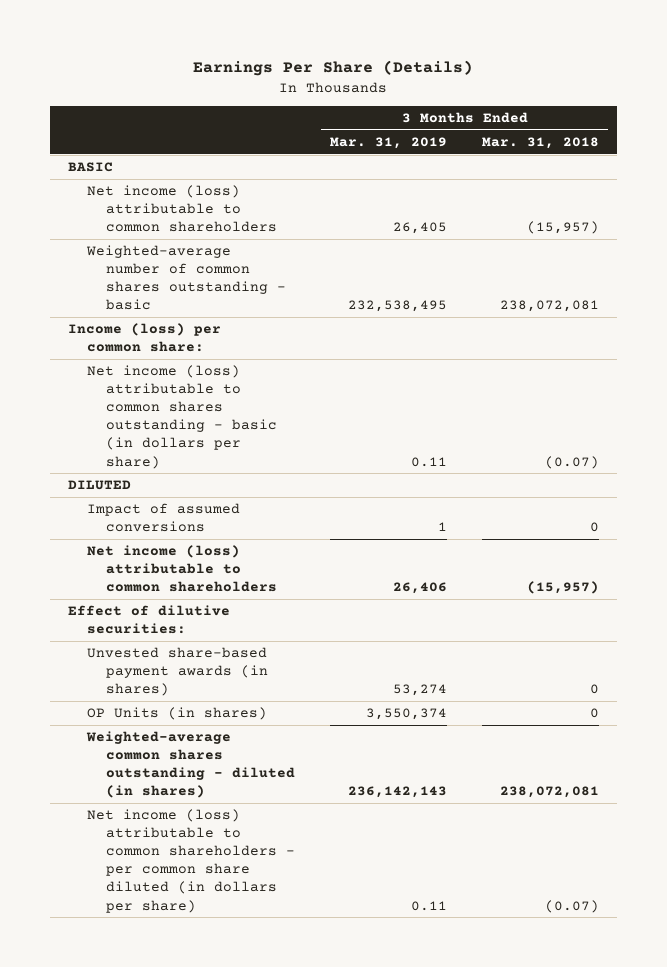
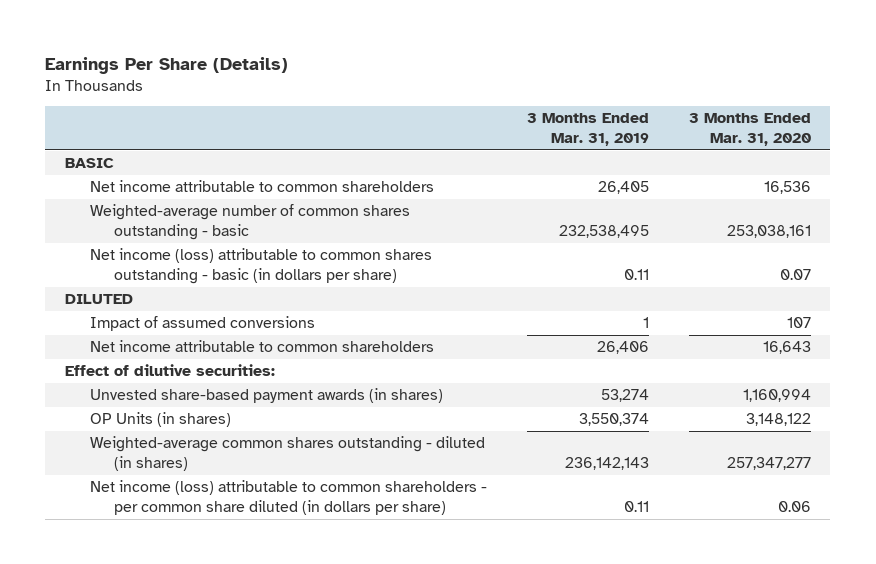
- | 3 Months Ended Mar. 31, 2019 | 3 Months Ended Mar. 31, 2018
+ | 3 Months Ended Mar. 31, 2019 | 3 Months Ended Mar. 31, 2020
- Net income (loss) attributable to common shareholders | 26,405 | (15,957)
+ Net income attributable to common shareholders | 26,405 | 16,536
- Income (loss) per common share:
- Net income (loss) attributable to common shareholders | 26,406 | (15,957)
+ Net income attributable to common shareholders | 26,406 | 16,643

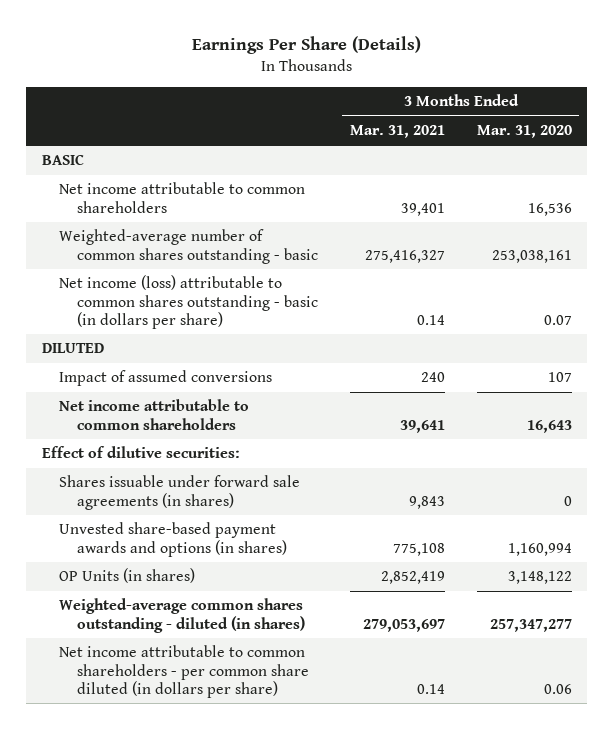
- | 3 Months Ended Mar. 31, 2019 | 3 Months Ended Mar. 31, 2020
+ | 3 Months Ended Mar. 31, 2021 | 3 Months Ended Mar. 31, 2020
- Unvested share-based payment awards (in shares) | 53,274 | 1,160,994
+ Shares issuable under forward sale agreements (in shares) | 9,843 | 0
+ Unvested share-based payment awards and options (in shares) | 775,108 | 1,160,994
- Net income (loss) attributable to common shareholders - per common share diluted (in dollars per share) | 0.11 | 0.06
+ Net income attributable to common shareholders - per common share diluted (in dollars per share) | 0.14 | 0.06

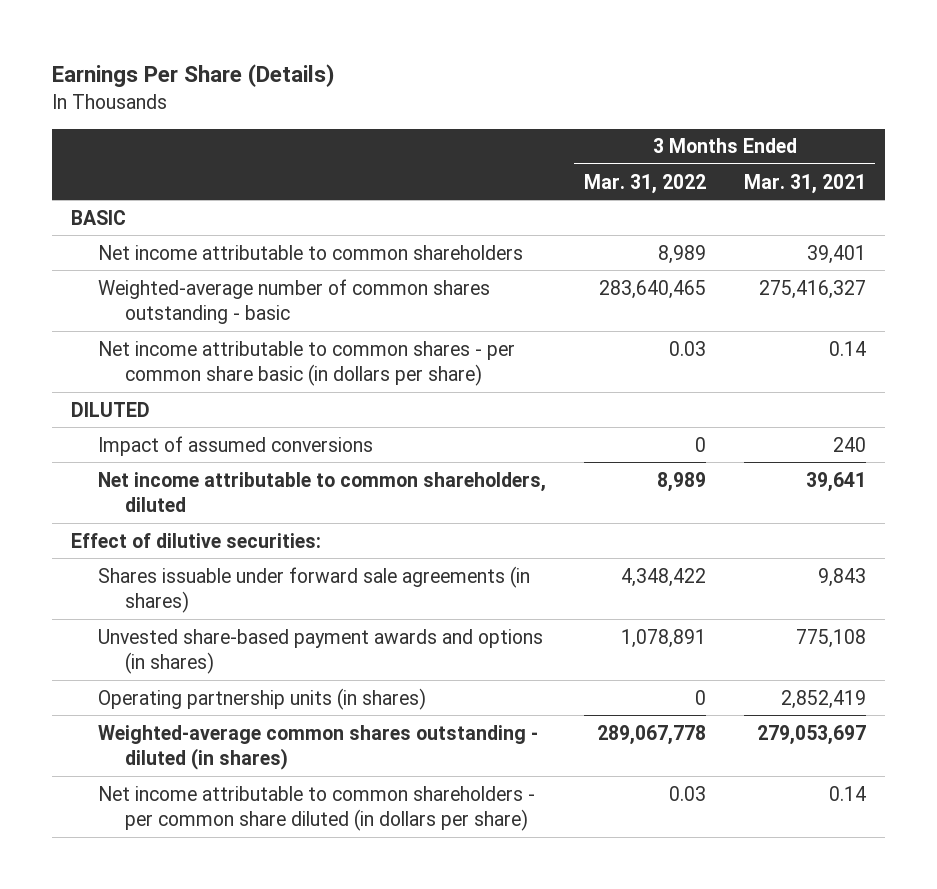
- | 3 Months Ended Mar. 31, 2021 | 3 Months Ended Mar. 31, 2020
+ | 3 Months Ended Mar. 31, 2022 | 3 Months Ended Mar. 31, 2021
- Net income (loss) attributable to common shares outstanding - basic (in dollars per share) | 0.14 | 0.07
+ Net income attributable to common shares - per common share basic (in dollars per share) | 0.03 | 0.14
- Net income attributable to common shareholders | 39,641 | 16,643
+ Net income attributable to common shareholders, diluted | 8,989 | 39,641
- OP Units (in shares) | 2,852,419 | 3,148,122
+ Operating partnership units (in shares) | 0 | 2,852,419

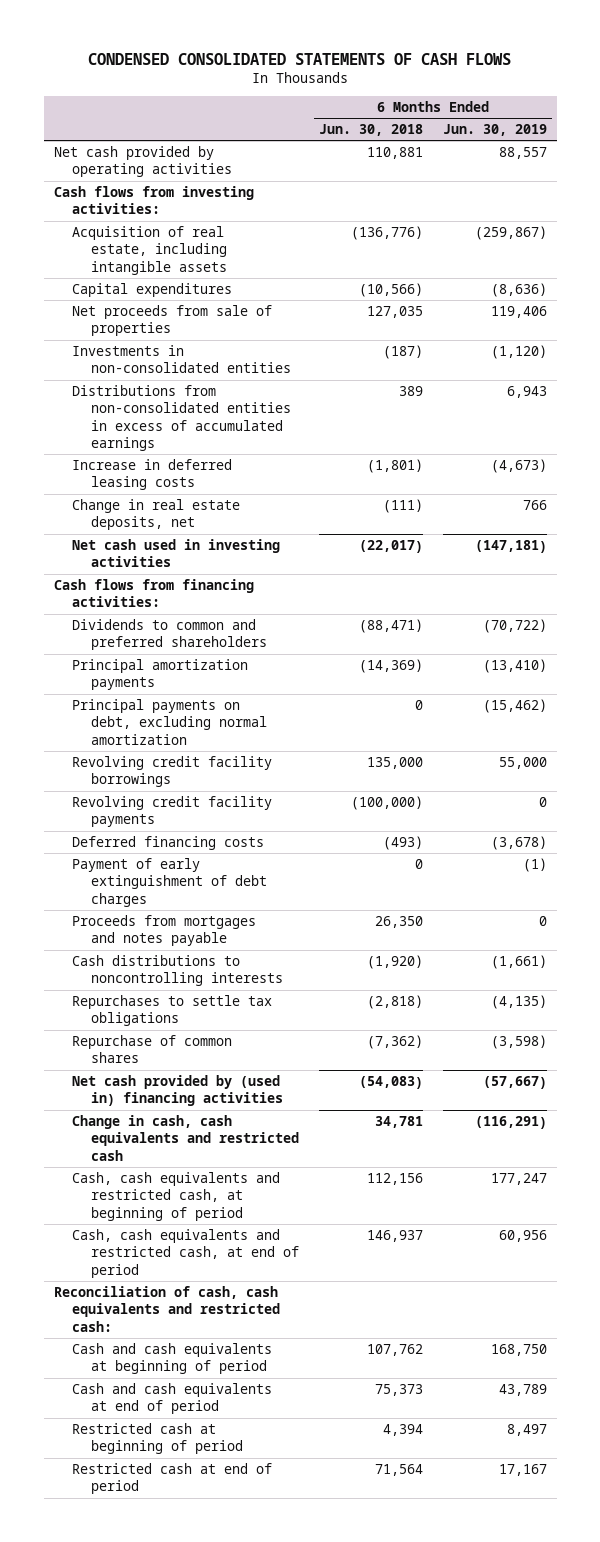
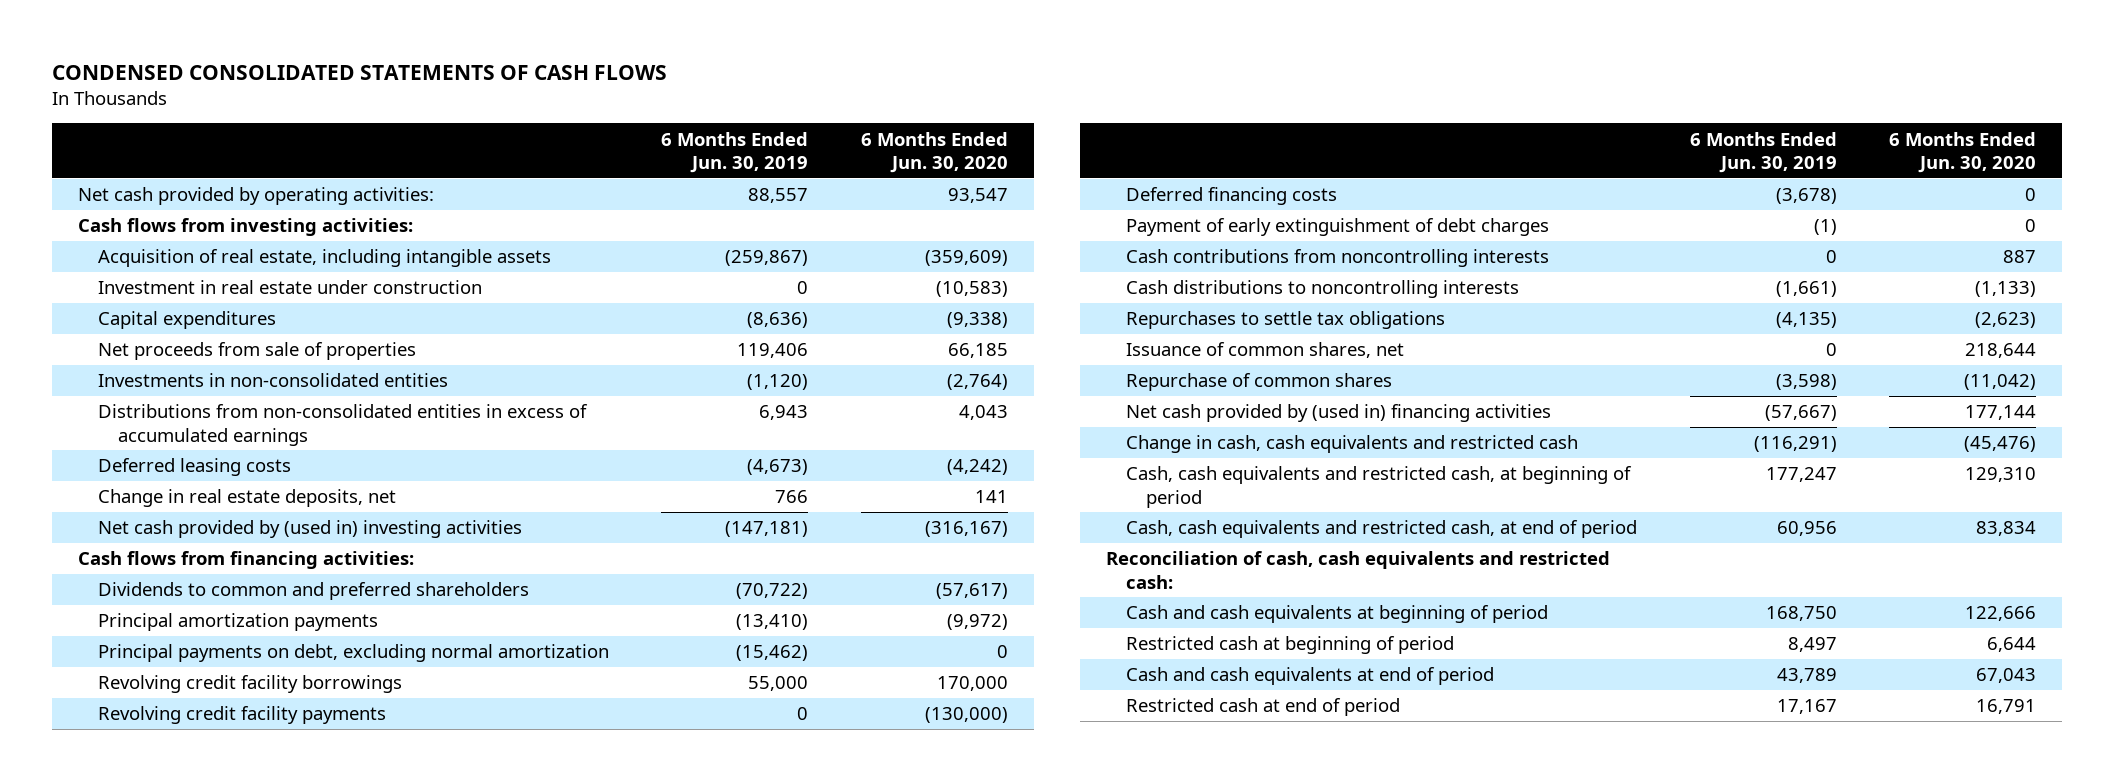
- | 6 Months Ended Jun. 30, 2018 | 6 Months Ended Jun. 30, 2019
+ | 6 Months Ended Jun. 30, 2019 | 6 Months Ended Jun. 30, 2020
- Net cash provided by operating activities | 110,881 | 88,557
+ Net cash provided by operating activities: | 88,557 | 93,547
+ Investment in real estate under construction | 0 | (10,583)
- Increase in deferred leasing costs | (1,801) | (4,673)
+ Deferred leasing costs | (4,673) | (4,242)
- Net cash used in investing activities | (22,017) | (147,181)
+ Net cash provided by (used in) investing activities | (147,181) | (316,167)
- Proceeds from mortgages and notes payable | 26,350 | 0
+ Cash contributions from noncontrolling interests | 0 | 887
+ Issuance of common shares, net | 0 | 218,644
moved down: Cash and cash equivalents at end of period | 43,789 | 67,043

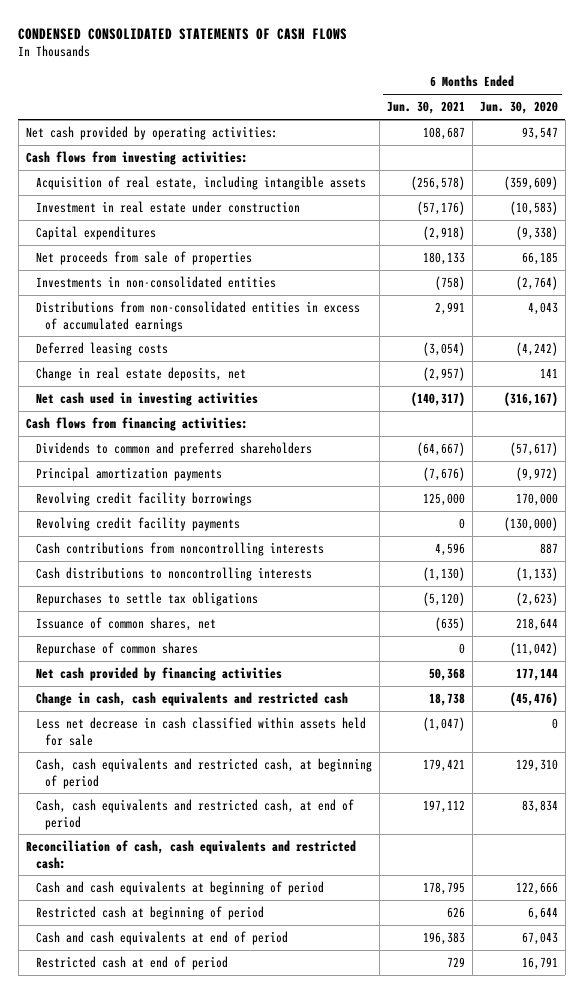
- | 6 Months Ended Jun. 30, 2019 | 6 Months Ended Jun. 30, 2020
+ | 6 Months Ended Jun. 30, 2021 | 6 Months Ended Jun. 30, 2020
- Net cash provided by (used in) investing activities | (147,181) | (316,167)
+ Net cash used in investing activities | (140,317) | (316,167)
- Principal payments on debt, excluding normal amortization | (15,462) | 0
- Deferred financing costs | (3,678) | 0
- Payment of early extinguishment of debt charges | (1) | 0
- Net cash provided by (used in) financing activities | (57,667) | 177,144
+ Net cash provided by financing activities | 50,368 | 177,144
+ Less net decrease in cash classified within assets held for sale | (1,047) | 0

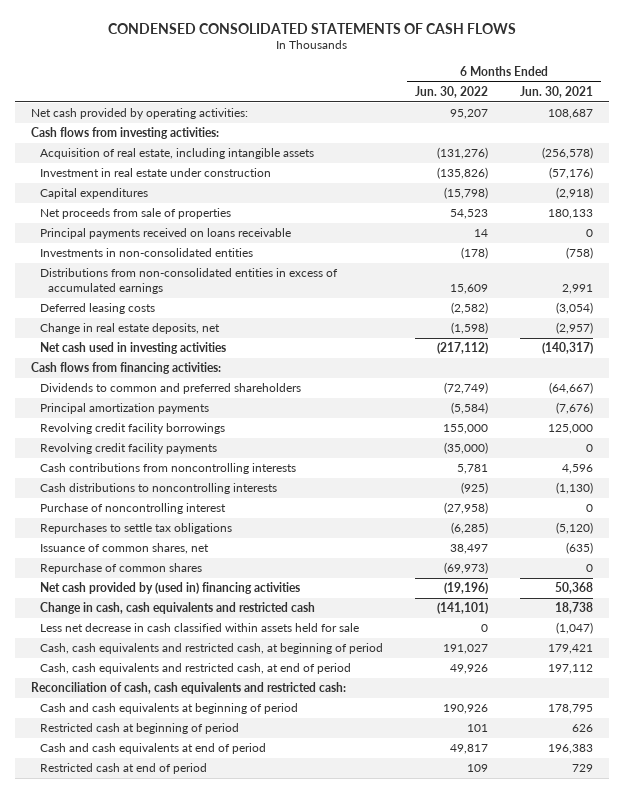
- | 6 Months Ended Jun. 30, 2021 | 6 Months Ended Jun. 30, 2020
+ | 6 Months Ended Jun. 30, 2022 | 6 Months Ended Jun. 30, 2021
+ Principal payments received on loans receivable | 14 | 0
+ Purchase of noncontrolling interest | (27,958) | 0
- Net cash provided by financing activities | 50,368 | 177,144
+ Net cash provided by (used in) financing activities | (19,196) | 50,368

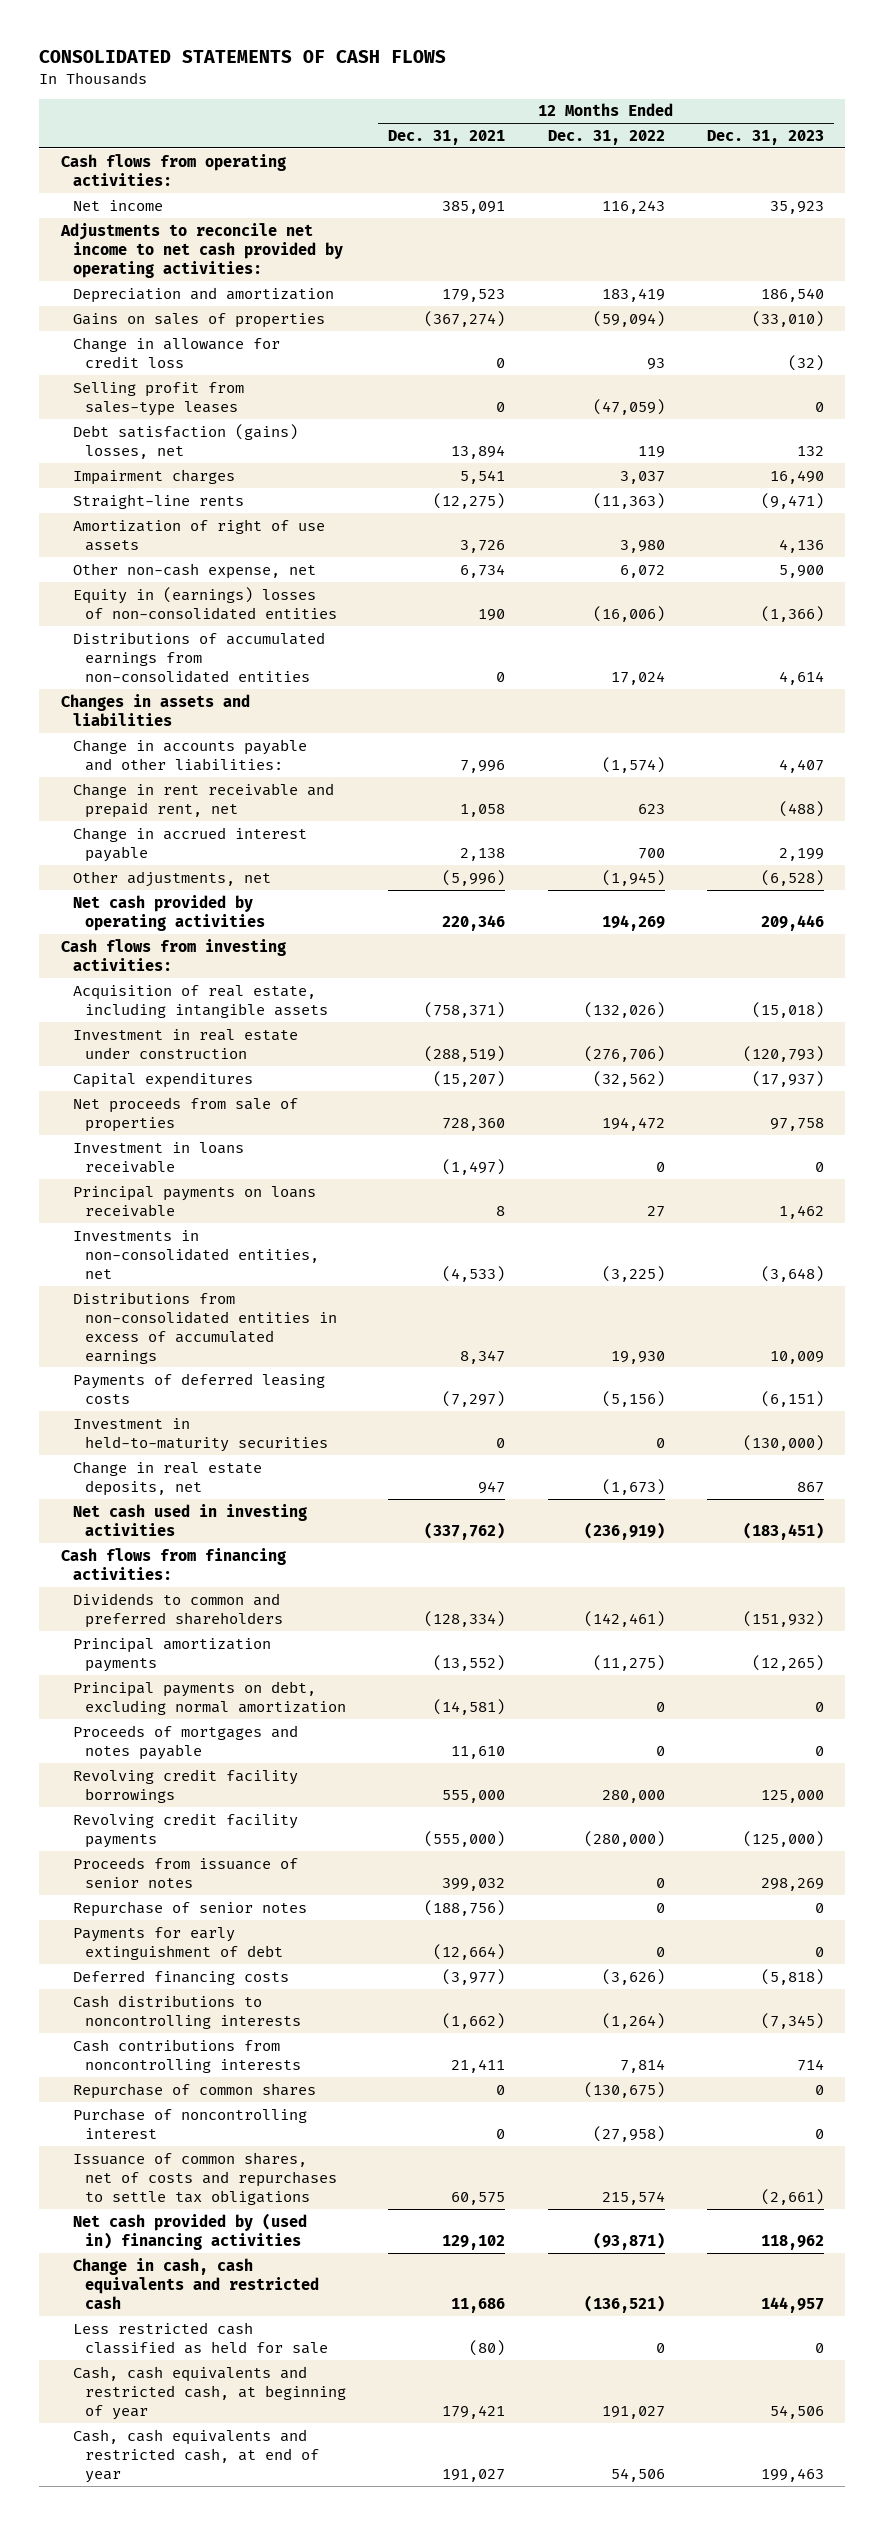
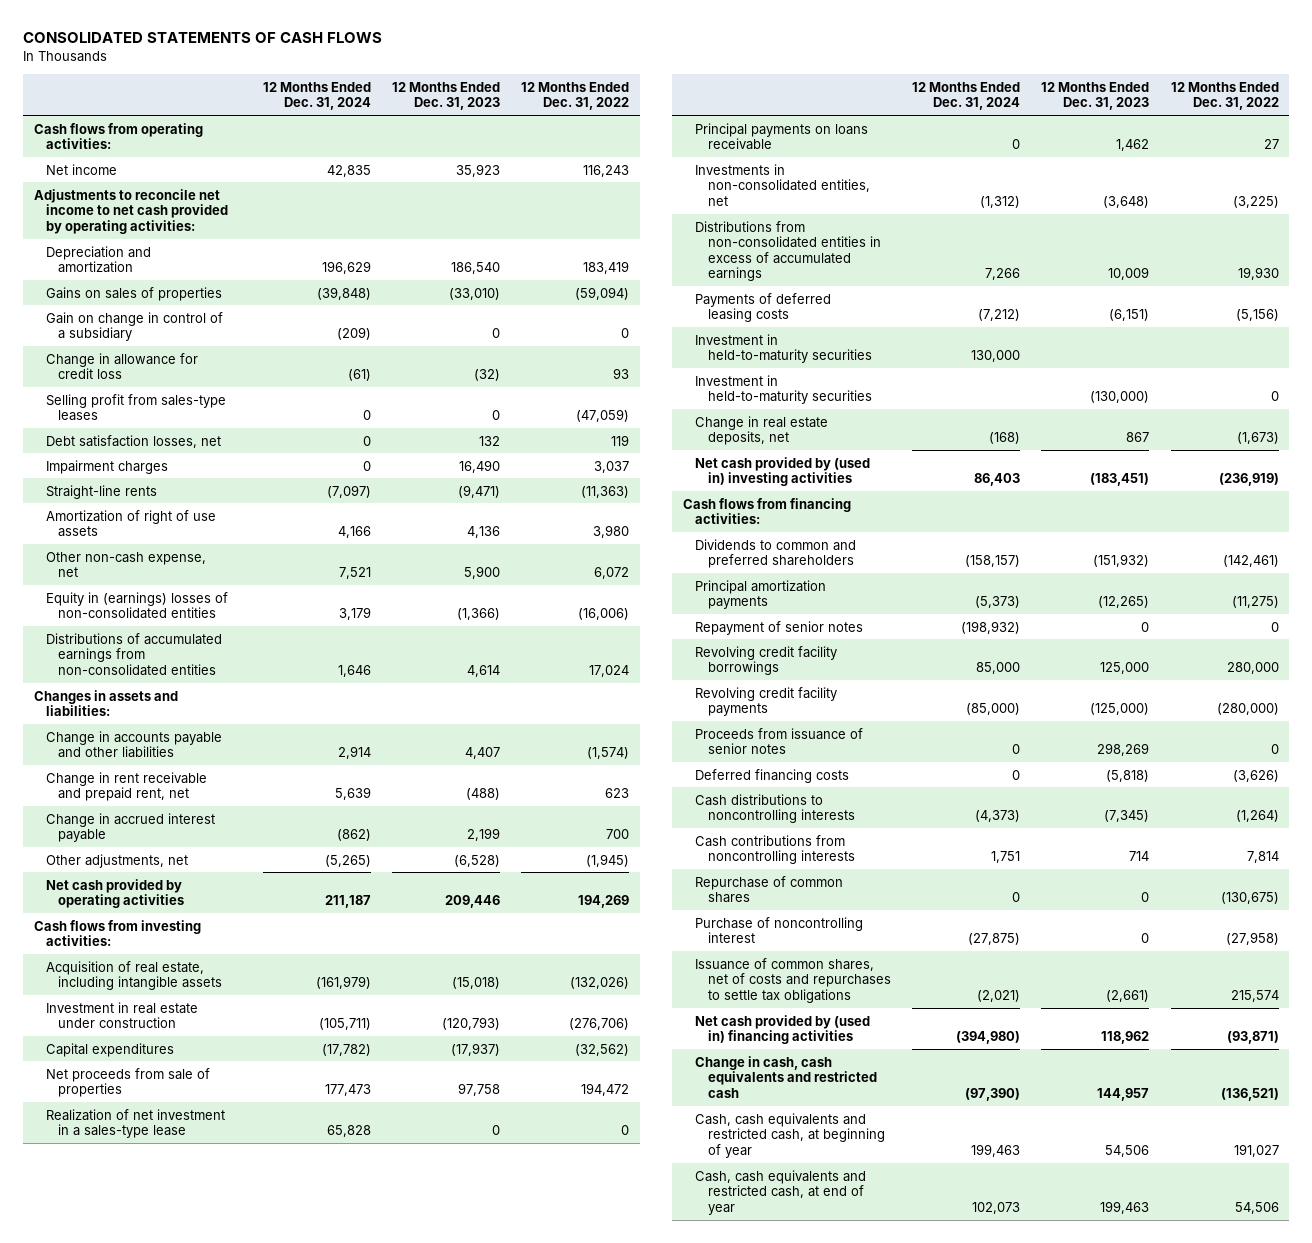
- | 12 Months Ended Dec. 31, 2021 | 12 Months Ended Dec. 31, 2022 | 12 Months Ended Dec. 31, 2023
+ | 12 Months Ended Dec. 31, 2024 | 12 Months Ended Dec. 31, 2023 | 12 Months Ended Dec. 31, 2022
+ Gain on change in control of a subsidiary | (209) | 0 | 0
- Debt satisfaction (gains) losses, net | 13,894 | 119 | 132
+ Debt satisfaction losses, net | 0 | 132 | 119
- Changes in assets and liabilities
- Change in accounts payable and other liabilities: | 7,996 | (1,574) | 4,407
+ Changes in assets and liabilities:
+ Change in accounts payable and other liabilities | 2,914 | 4,407 | (1,574)
- Investment in loans receivable | (1,497) | 0 | 0
+ Realization of net investment in a sales-type lease | 65,828 | 0 | 0
+ Investment in held-to-maturity securities | 130,000 | |
- Net cash used in investing activities | (337,762) | (236,919) | (183,451)
+ Net cash provided by (used in) investing activities | 86,403 | (183,451) | (236,919)
- Principal payments on debt, excluding normal amortization | (14,581) | 0 | 0
- Proceeds of mortgages and notes payable | 11,610 | 0 | 0
+ Repayment of senior notes | (198,932) | 0 | 0
- Repurchase of senior notes | (188,756) | 0 | 0
- Payments for early extinguishment of debt | (12,664) | 0 | 0
- Less restricted cash classified as held for sale | (80) | 0 | 0

